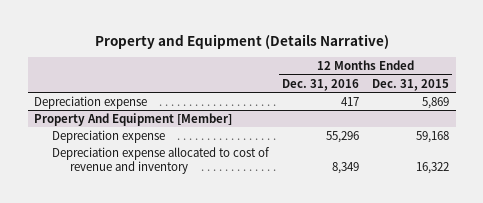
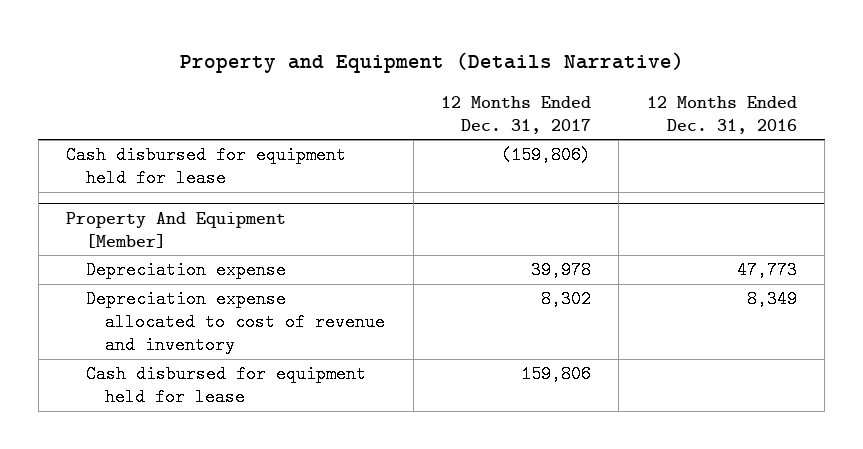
- | 12 Months Ended Dec. 31, 2016 | 12 Months Ended Dec. 31, 2015
+ | 12 Months Ended Dec. 31, 2017 | 12 Months Ended Dec. 31, 2016
- Depreciation expense | 417 | 5,869
+ Cash disbursed for equipment held for lease | (159,806) |
@ Property And Equipment [Member]
- Depreciation expense | 55,296 | 59,168
+ Depreciation expense | 39,978 | 47,773
+ Cash disbursed for equipment held for lease | 159,806 |

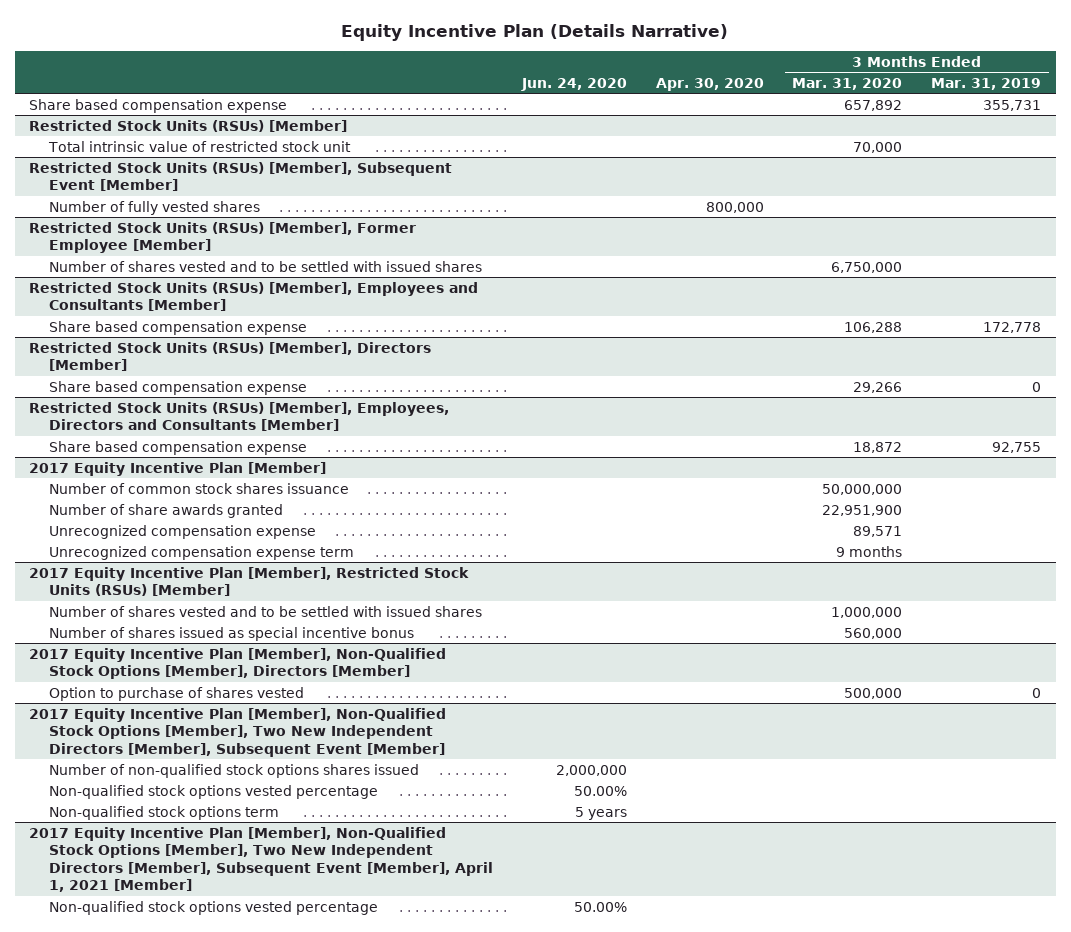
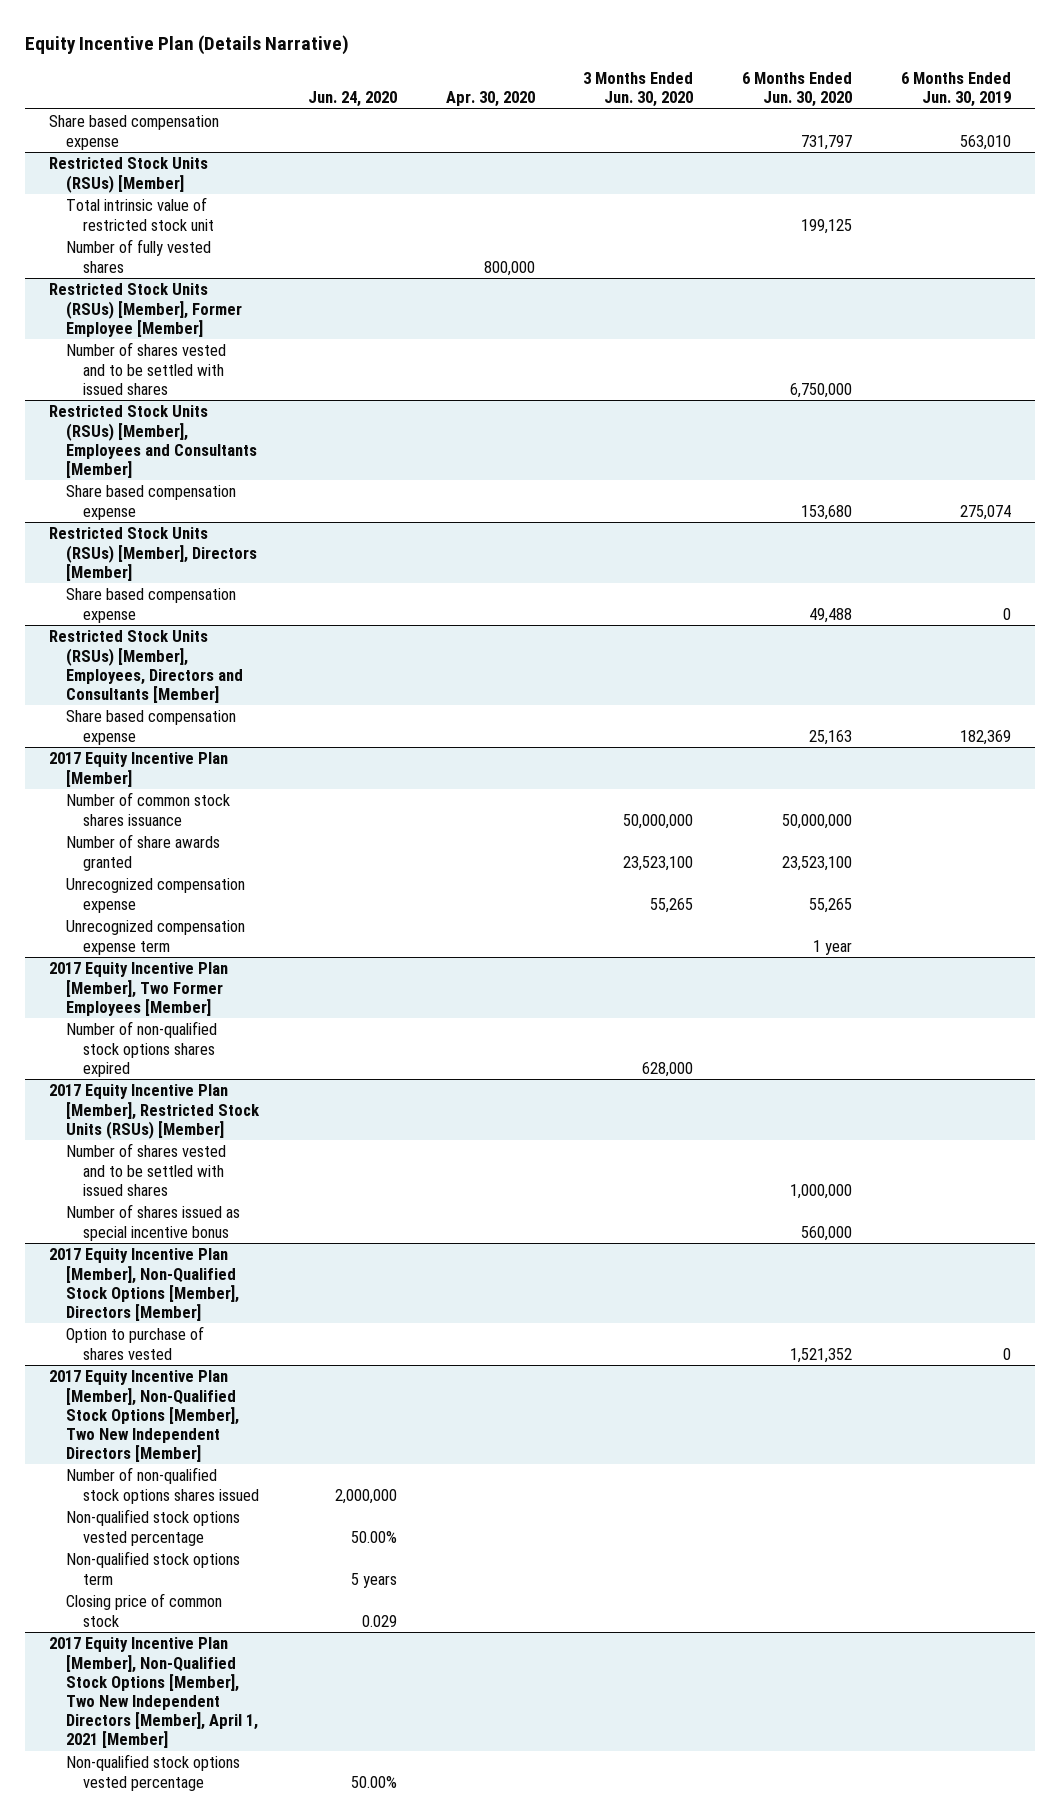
- | Jun. 24, 2020 | Apr. 30, 2020 | 3 Months Ended Mar. 31, 2020 | 3 Months Ended Mar. 31, 2019
+ | Jun. 24, 2020 | Apr. 30, 2020 | 3 Months Ended Jun. 30, 2020 | 6 Months Ended Jun. 30, 2020 | 6 Months Ended Jun. 30, 2019
- Restricted Stock Units (RSUs) [Member], Subsequent Event [Member]
- Number of fully vested shares | | 800,000 | |
@ Restricted Stock Units (RSUs) [Member]
+ Number of fully vested shares | | 800,000 | | |
+ 2017 Equity Incentive Plan [Member], Two Former Employees [Member]
+ Number of non-qualified stock options shares expired | | | 628,000 | |
- 2017 Equity Incentive Plan [Member], Non-Qualified Stock Options [Member], Two New Independent Directors [Member], Subsequent Event [Member]
+ 2017 Equity Incentive Plan [Member], Non-Qualified Stock Options [Member], Two New Independent Directors [Member]
- 2017 Equity Incentive Plan [Member], Non-Qualified Stock Options [Member], Two New Independent Directors [Member], Subsequent Event [Member], April 1, 2021 [Member]
+ Closing price of common stock | 0.029 | | | |
+ 2017 Equity Incentive Plan [Member], Non-Qualified Stock Options [Member], Two New Independent Directors [Member], April 1, 2021 [Member]

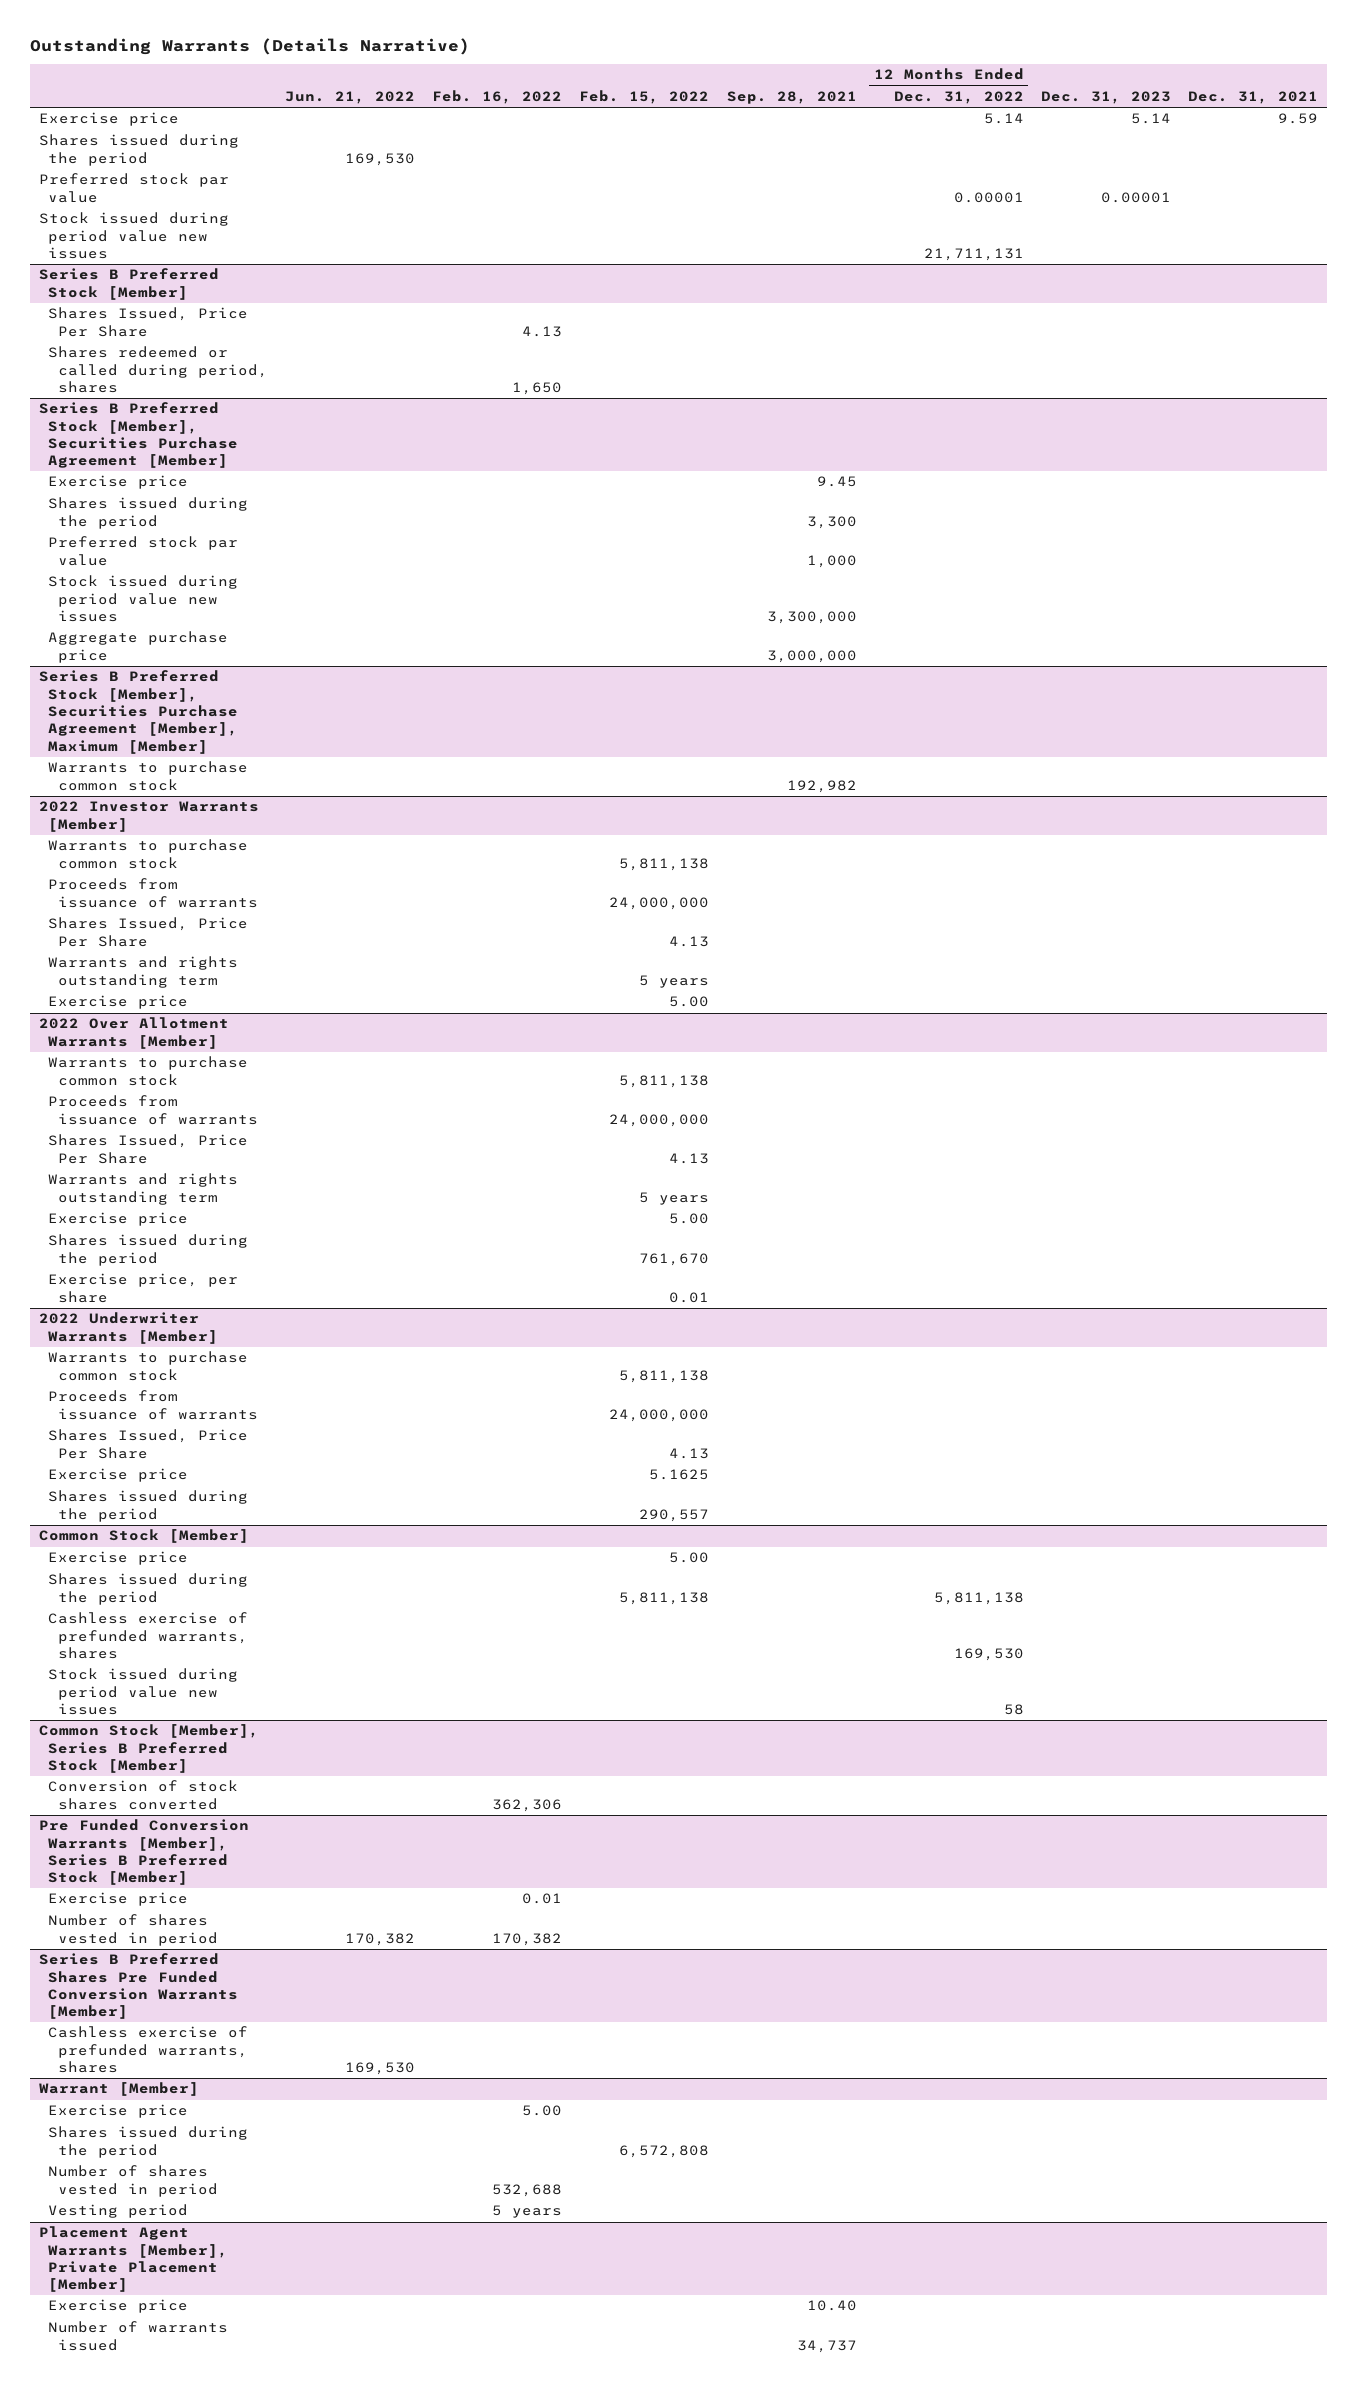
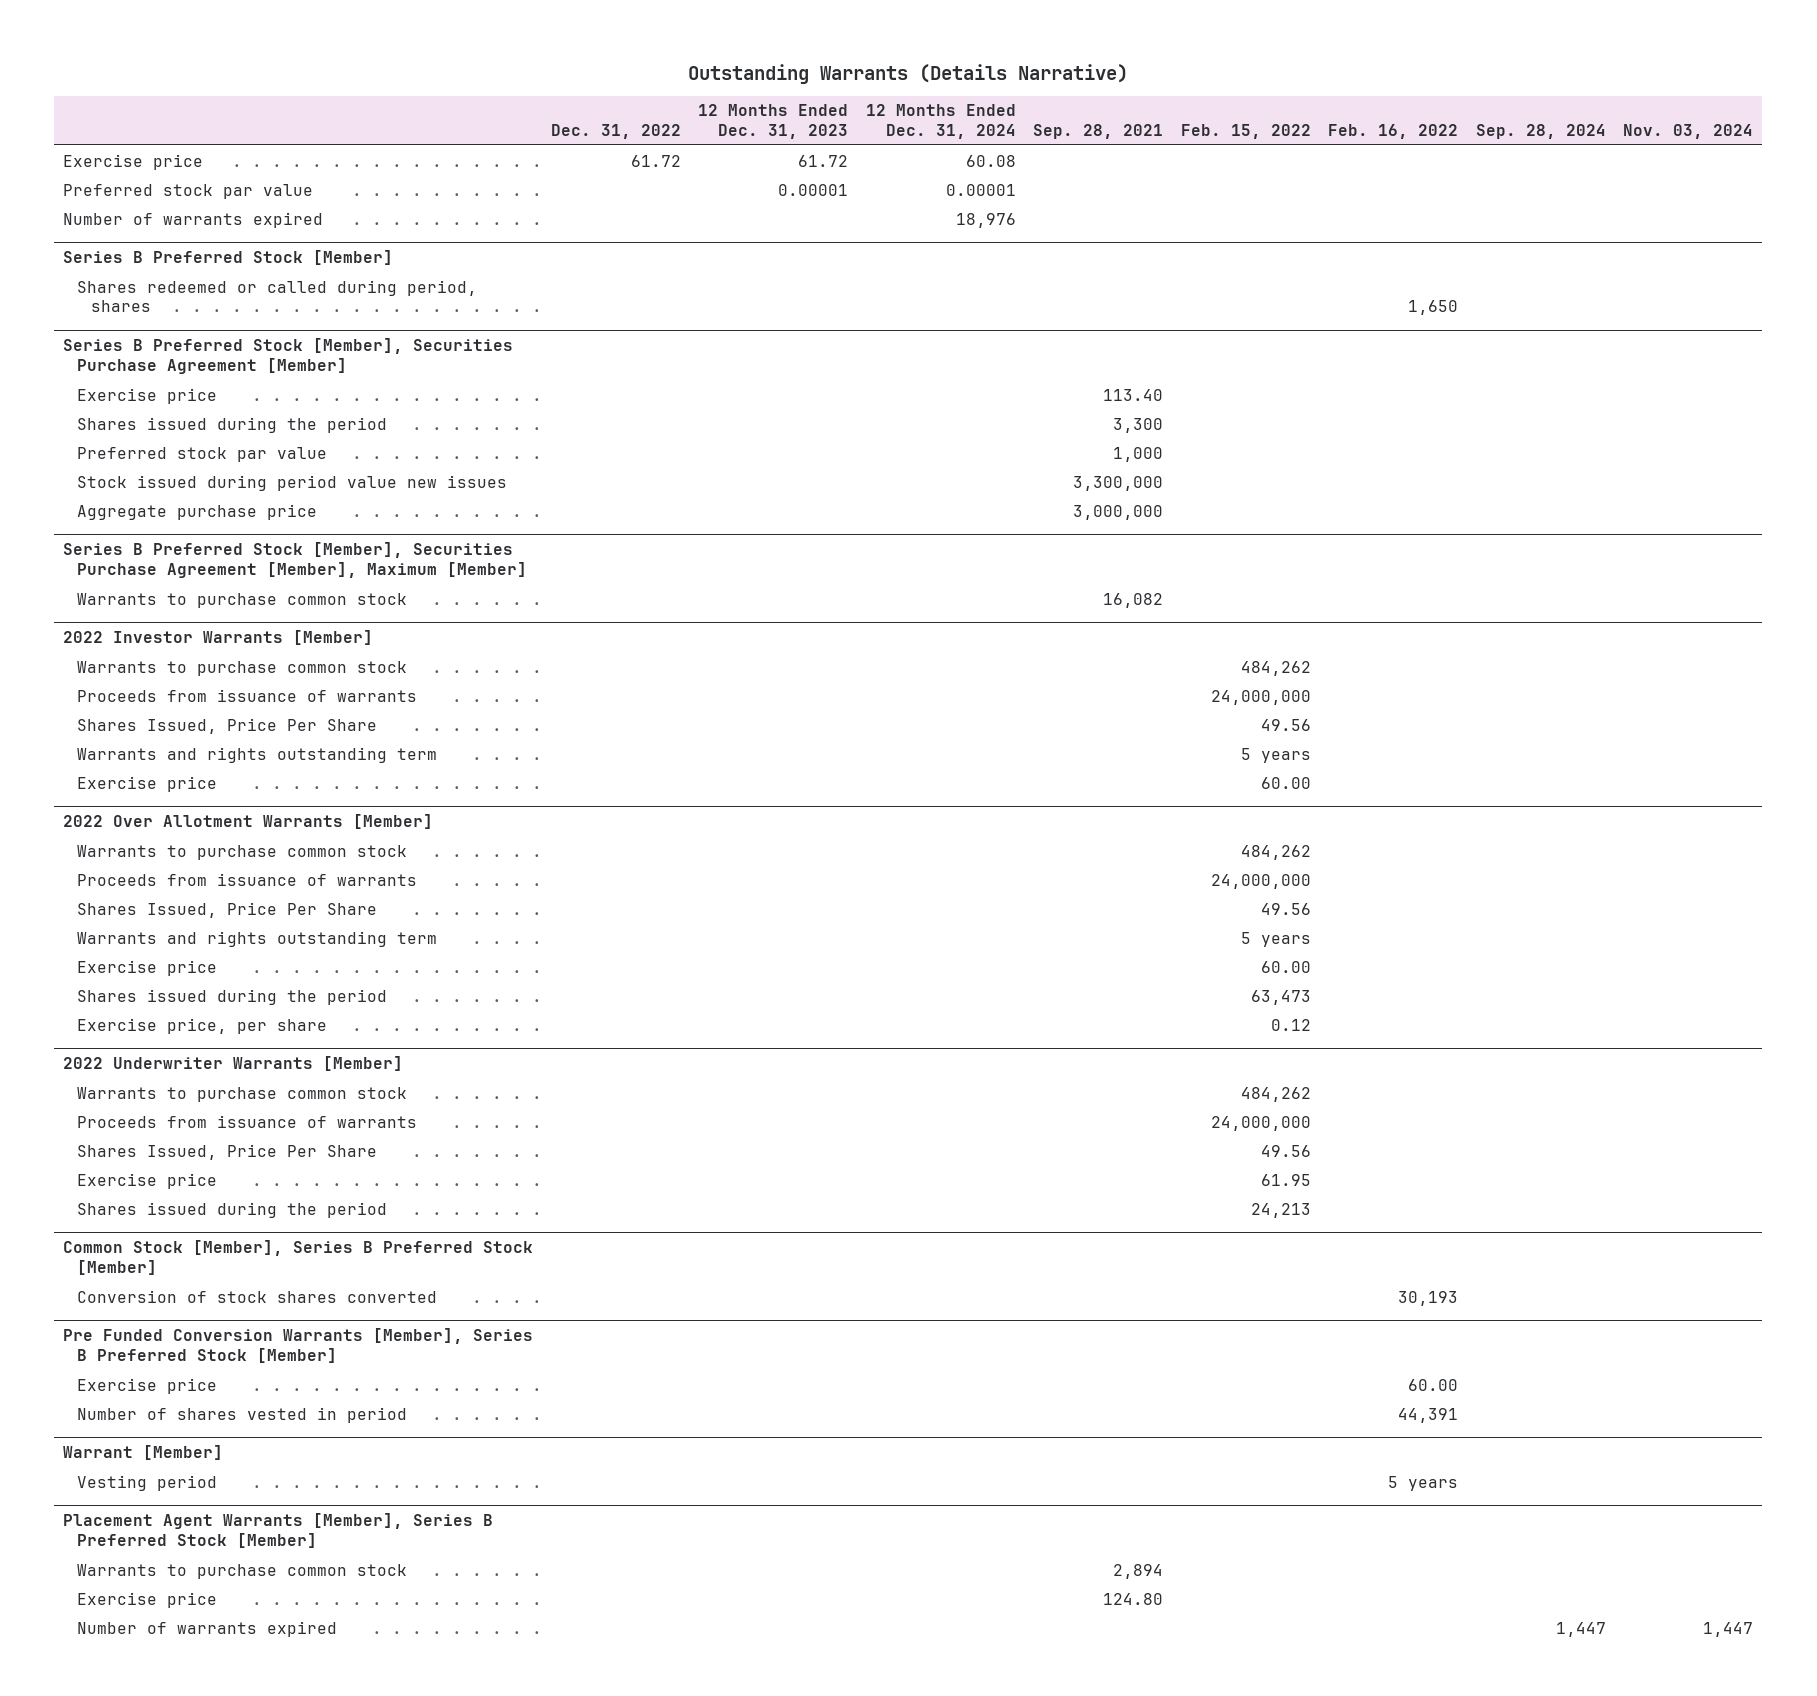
- | Jun. 21, 2022 | Feb. 16, 2022 | Feb. 15, 2022 | Sep. 28, 2021 | 12 Months Ended Dec. 31, 2022 | Dec. 31, 2023 | Dec. 31, 2021
+ | Dec. 31, 2022 | 12 Months Ended Dec. 31, 2023 | 12 Months Ended Dec. 31, 2024 | Sep. 28, 2021 | Feb. 15, 2022 | Feb. 16, 2022 | Sep. 28, 2024 | Nov. 03, 2024
- Shares issued during the period | 169,530 | | | | | |
- Stock issued during period value new issues | | | | | 21,711,131 | |
+ Number of warrants expired | | | 18,976 | | | | |
@ Series B Preferred Stock [Member]
- Shares Issued, Price Per Share | | 4.13 | | | | |
@ Series B Preferred Stock [Member], Securities Purchase Agreement [Member]
- Exercise price | | | | 9.45 | | |
+ Exercise price | | | | 113.40 | | | |
@ Series B Preferred Stock [Member], Securities Purchase Agreement [Member], Maximum [Member]
- Warrants to purchase common stock | | | | 192,982 | | |
+ Warrants to purchase common stock | | | | 16,082 | | | |
@ 2022 Investor Warrants [Member]
- Warrants to purchase common stock | | | 5,811,138 | | | |
+ Warrants to purchase common stock | | | | | 484,262 | | |
- Shares Issued, Price Per Share | | | 4.13 | | | |
+ Shares Issued, Price Per Share | | | | | 49.56 | | |
- Exercise price | | | 5.00 | | | |
+ Exercise price | | | | | 60.00 | | |
@ 2022 Over Allotment Warrants [Member]
- Warrants to purchase common stock | | | 5,811,138 | | | |
+ Warrants to purchase common stock | | | | | 484,262 | | |
- Shares Issued, Price Per Share | | | 4.13 | | | |
+ Shares Issued, Price Per Share | | | | | 49.56 | | |
- Exercise price | | | 5.00 | | | |
- Shares issued during the period | | | 761,670 | | | |
- Exercise price, per share | | | 0.01 | | | |
+ Exercise price | | | | | 60.00 | | |
+ Shares issued during the period | | | | | 63,473 | | |
+ Exercise price, per share | | | | | 0.12 | | |
@ 2022 Underwriter Warrants [Member]
- Warrants to purchase common stock | | | 5,811,138 | | | |
+ Warrants to purchase common stock | | | | | 484,262 | | |
- Shares Issued, Price Per Share | | | 4.13 | | | |
- Exercise price | | | 5.1625 | | | |
- Shares issued during the period | | | 290,557 | | | |
- Common Stock [Member]
- Exercise price | | | 5.00 | | | |
- Shares issued during the period | | | 5,811,138 | | 5,811,138 | |
- Cashless exercise of prefunded warrants, shares | | | | | 169,530 | |
- Stock issued during period value new issues | | | | | 58 | |
@ 2022 Underwriter Warrants [Member]
+ Shares Issued, Price Per Share | | | | | 49.56 | | |
+ Exercise price | | | | | 61.95 | | |
+ Shares issued during the period | | | | | 24,213 | | |
@ Common Stock [Member], Series B Preferred Stock [Member]
- Conversion of stock shares converted | | 362,306 | | | | |
+ Conversion of stock shares converted | | | | | | 30,193 | |
@ Pre Funded Conversion Warrants [Member], Series B Preferred Stock [Member]
- Exercise price | | 0.01 | | | | |
- Number of shares vested in period | 170,382 | 170,382 | | | | |
- Series B Preferred Shares Pre Funded Conversion Warrants [Member]
- Cashless exercise of prefunded warrants, shares | 169,530 | | | | | |
@ Pre Funded Conversion Warrants [Member], Series B Preferred Stock [Member]
+ Exercise price | | | | | | 60.00 | |
+ Number of shares vested in period | | | | | | 44,391 | |
@ Warrant [Member]
- Exercise price | | 5.00 | | | | |
- Shares issued during the period | | | 6,572,808 | | | |
- Number of shares vested in period | | 532,688 | | | | |
- Placement Agent Warrants [Member], Private Placement [Member]
- Exercise price | | | | 10.40 | | |
- Number of warrants issued | | | | 34,737 | | |
+ Placement Agent Warrants [Member], Series B Preferred Stock [Member]
+ Warrants to purchase common stock | | | | 2,894 | | | |
+ Exercise price | | | | 124.80 | | | |
+ Number of warrants expired | | | | | | | 1,447 | 1,447

